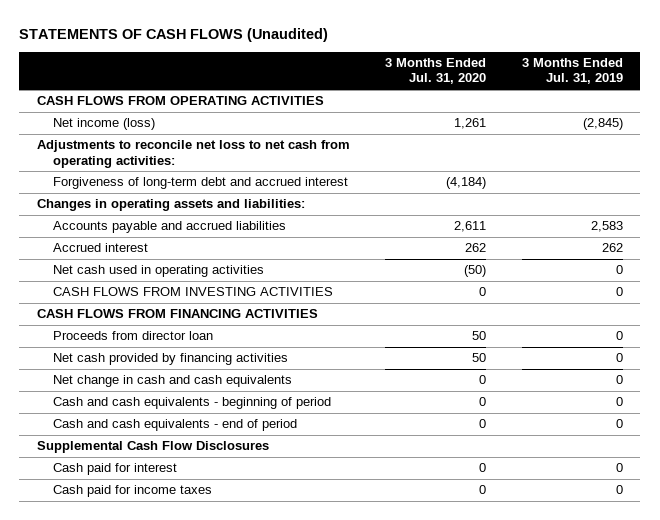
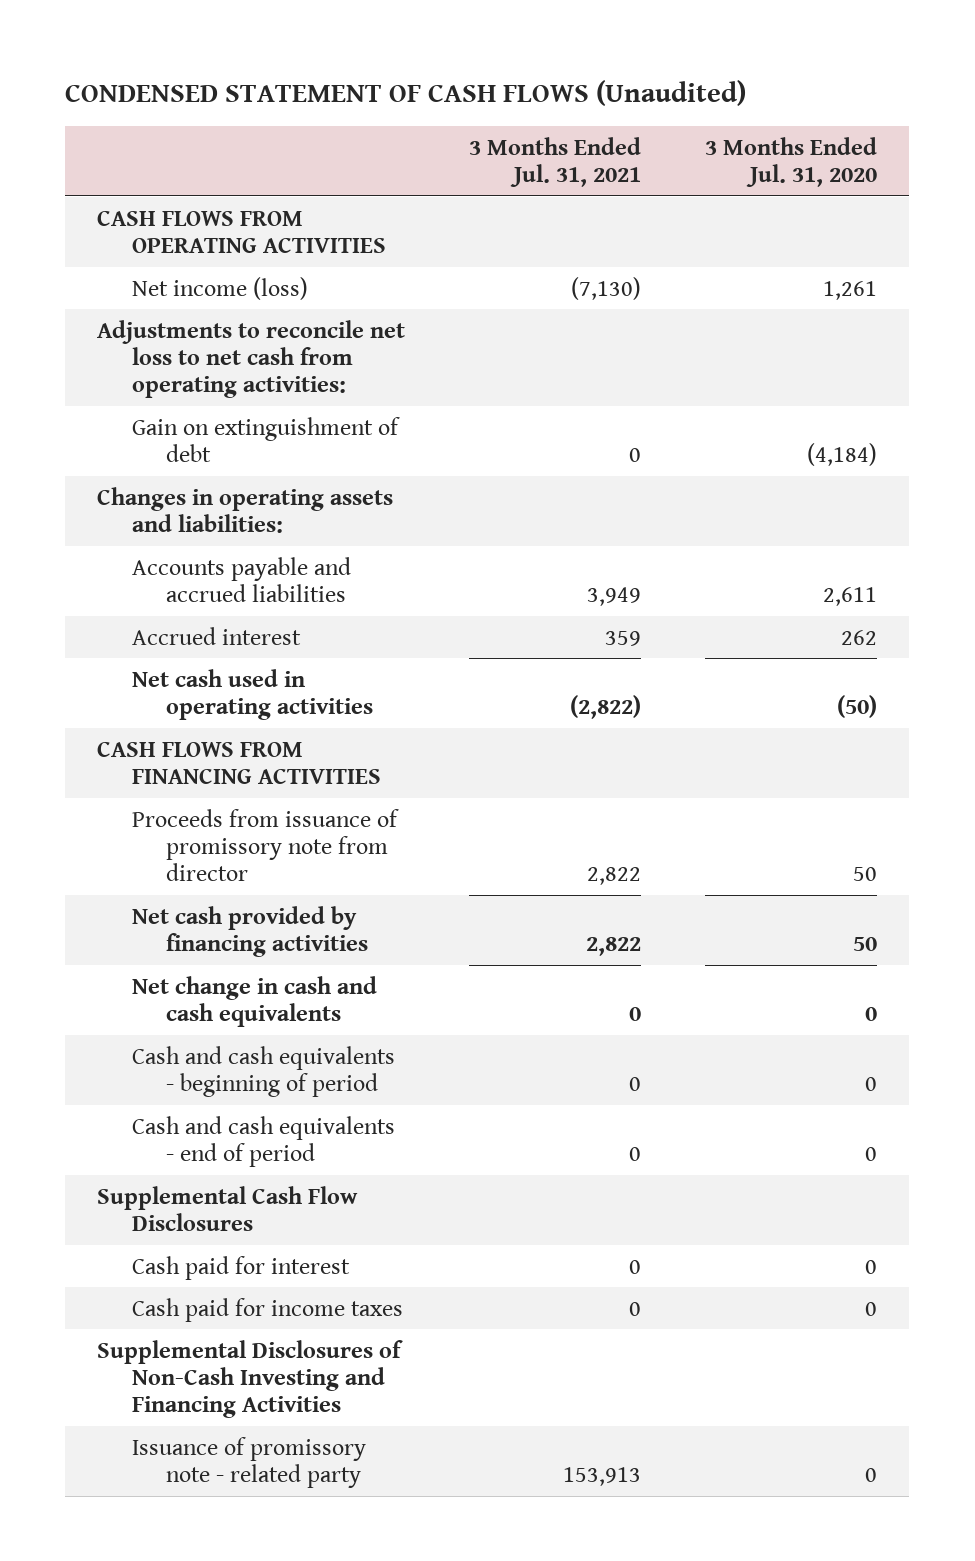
- STATEMENTS OF CASH FLOWS (Unaudited)
+ CONDENSED STATEMENT OF CASH FLOWS (Unaudited)
- | 3 Months Ended Jul. 31, 2020 | 3 Months Ended Jul. 31, 2019
+ | 3 Months Ended Jul. 31, 2021 | 3 Months Ended Jul. 31, 2020
- Forgiveness of long-term debt and accrued interest | (4,184) |
+ Gain on extinguishment of debt | 0 | (4,184)
- CASH FLOWS FROM INVESTING ACTIVITIES | 0 | 0
- Proceeds from director loan | 50 | 0
+ Proceeds from issuance of promissory note from director | 2,822 | 50
+ Supplemental Disclosures of Non-Cash Investing and Financing Activities
+ Issuance of promissory note - related party | 153,913 | 0

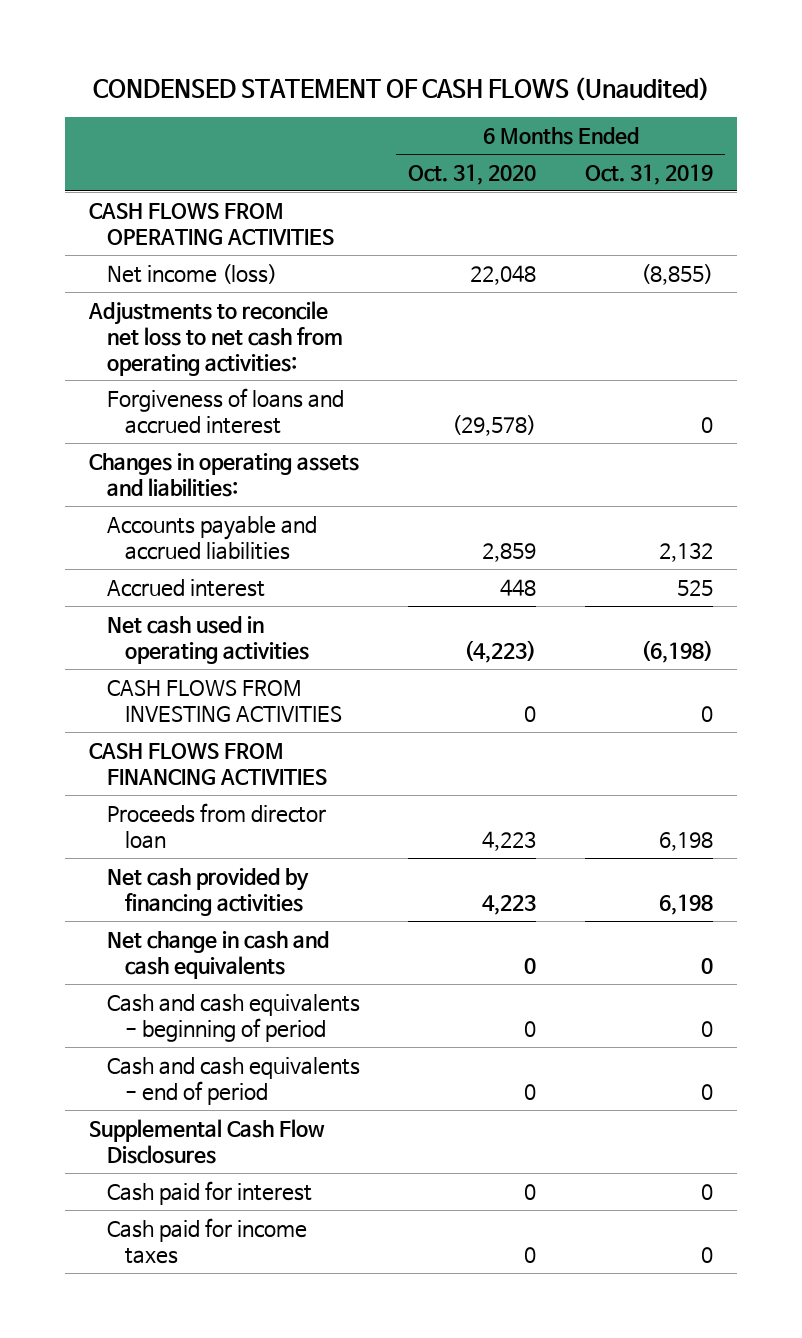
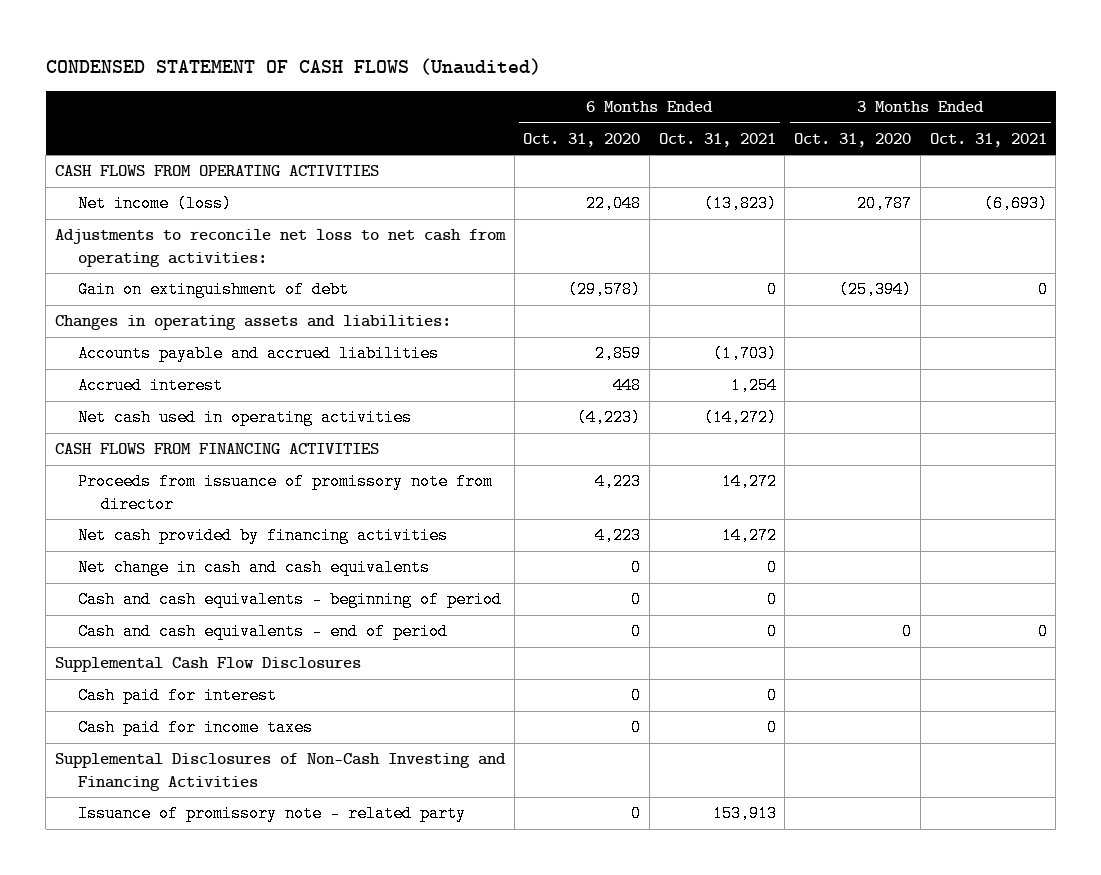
- | 6 Months Ended Oct. 31, 2020 | 6 Months Ended Oct. 31, 2019
+ | 6 Months Ended Oct. 31, 2020 | 6 Months Ended Oct. 31, 2021 | 3 Months Ended Oct. 31, 2020 | 3 Months Ended Oct. 31, 2021
- Forgiveness of loans and accrued interest | (29,578) | 0
+ Gain on extinguishment of debt | (29,578) | 0 | (25,394) | 0
- CASH FLOWS FROM INVESTING ACTIVITIES | 0 | 0
- Proceeds from director loan | 4,223 | 6,198
+ Proceeds from issuance of promissory note from director | 4,223 | 14,272 | |
+ Supplemental Disclosures of Non-Cash Investing and Financing Activities
+ Issuance of promissory note - related party | 0 | 153,913 | |

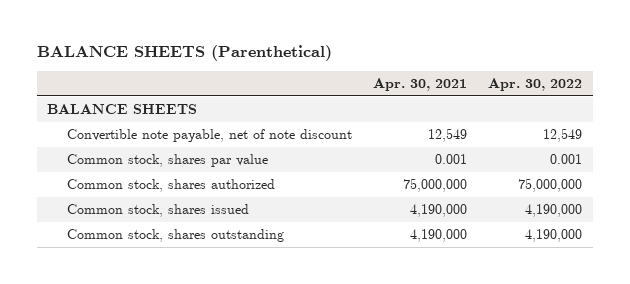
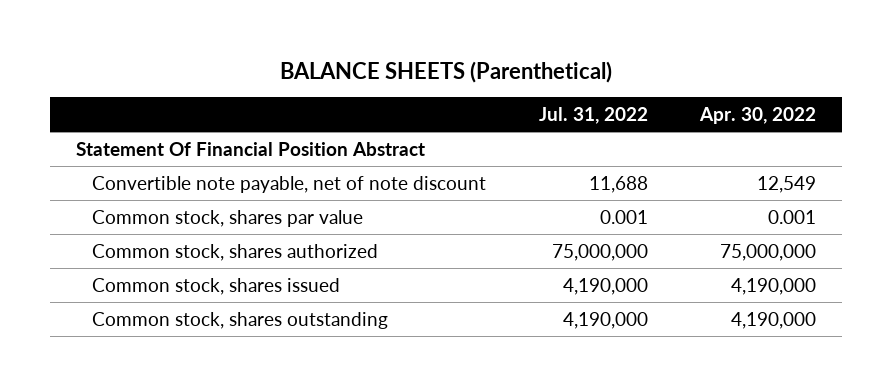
- | Apr. 30, 2021 | Apr. 30, 2022
+ | Jul. 31, 2022 | Apr. 30, 2022
- BALANCE SHEETS
+ Statement Of Financial Position Abstract

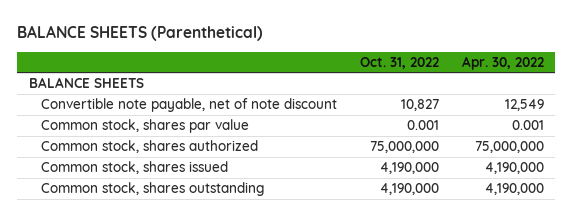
- | Jul. 31, 2022 | Apr. 30, 2022
+ | Oct. 31, 2022 | Apr. 30, 2022
- Statement Of Financial Position Abstract
+ BALANCE SHEETS

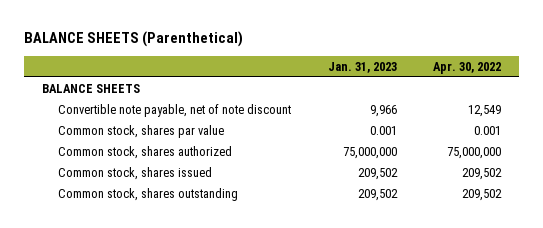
- | Oct. 31, 2022 | Apr. 30, 2022
+ | Jan. 31, 2023 | Apr. 30, 2022
- Common stock, shares issued | 4,190,000 | 4,190,000
- Common stock, shares outstanding | 4,190,000 | 4,190,000
+ Common stock, shares issued | 209,502 | 209,502
+ Common stock, shares outstanding | 209,502 | 209,502

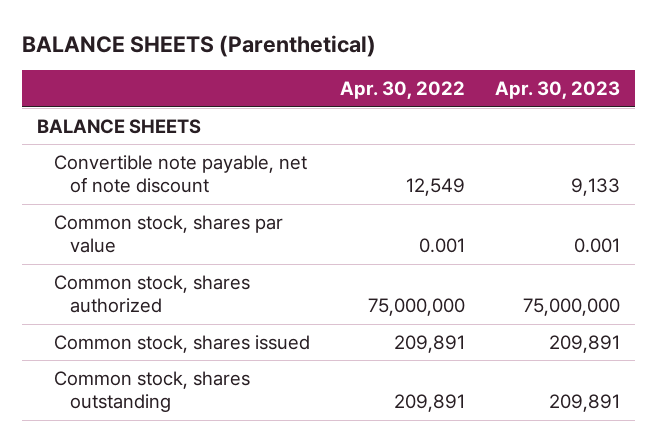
- | Jan. 31, 2023 | Apr. 30, 2022
+ | Apr. 30, 2022 | Apr. 30, 2023
- Common stock, shares issued | 209,502 | 209,502
- Common stock, shares outstanding | 209,502 | 209,502
+ Common stock, shares issued | 209,891 | 209,891
+ Common stock, shares outstanding | 209,891 | 209,891

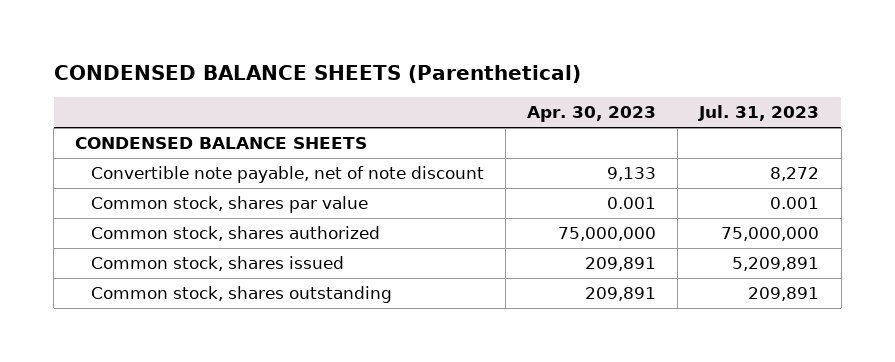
- BALANCE SHEETS (Parenthetical)
+ CONDENSED BALANCE SHEETS (Parenthetical)
- | Apr. 30, 2022 | Apr. 30, 2023
+ | Apr. 30, 2023 | Jul. 31, 2023
- BALANCE SHEETS
+ CONDENSED BALANCE SHEETS

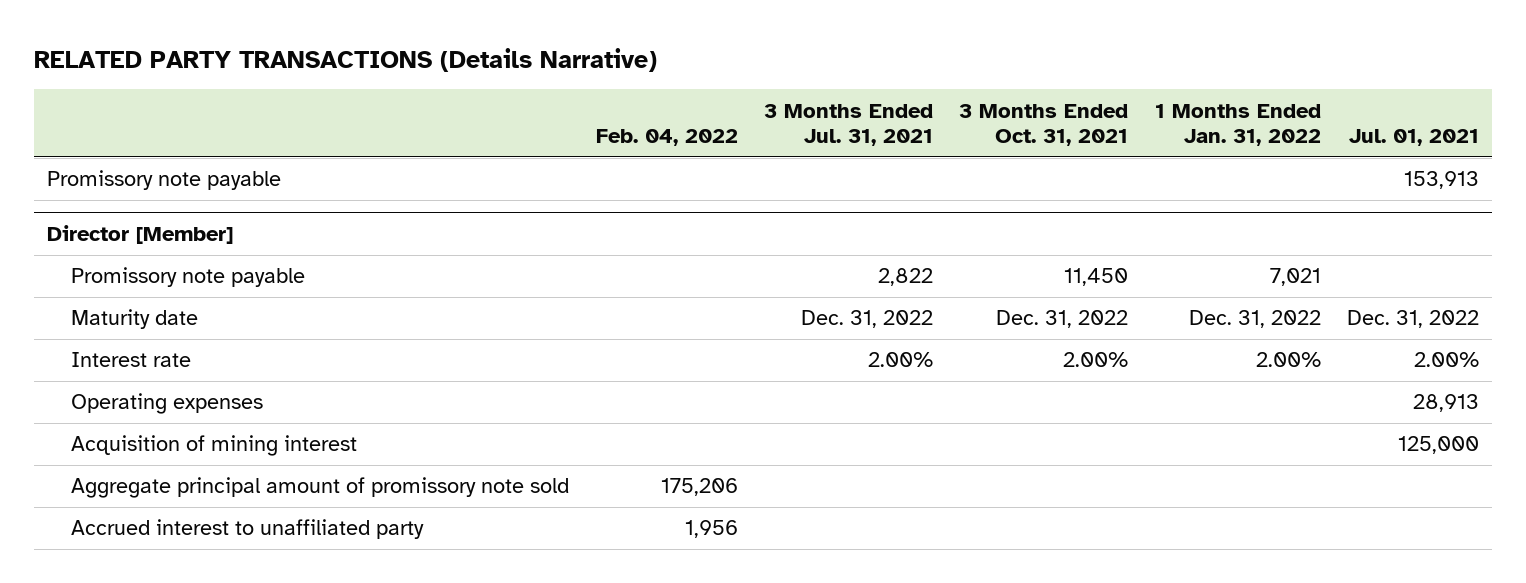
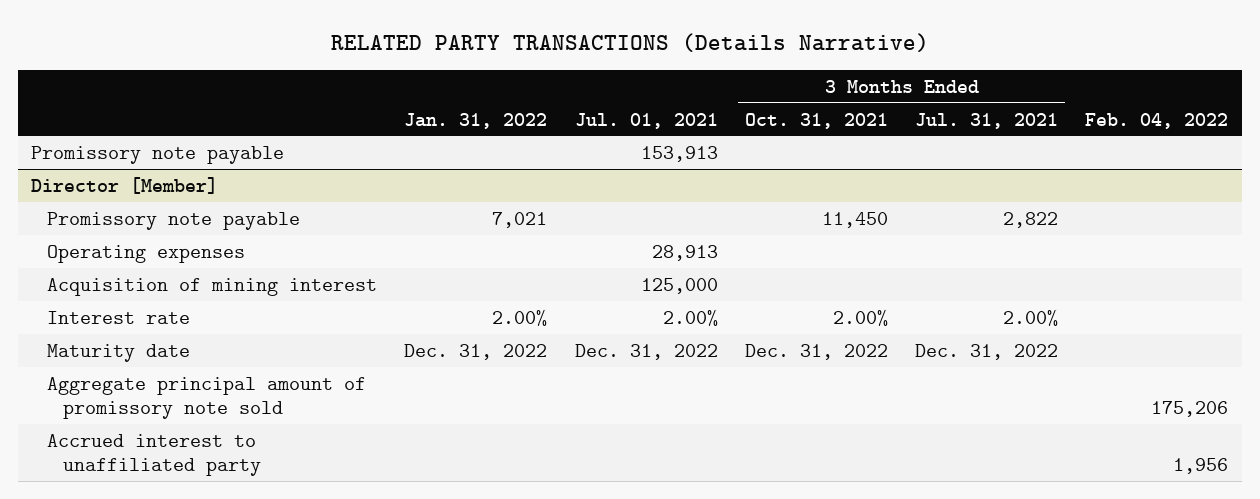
- | Feb. 04, 2022 | 3 Months Ended Jul. 31, 2021 | 3 Months Ended Oct. 31, 2021 | 1 Months Ended Jan. 31, 2022 | Jul. 01, 2021
+ | Jan. 31, 2022 | Jul. 01, 2021 | 3 Months Ended Oct. 31, 2021 | 3 Months Ended Jul. 31, 2021 | Feb. 04, 2022
@ Director [Member]
moved down: Interest rate | 2.00% | 2.00% | 2.00% | 2.00% |
moved down: Maturity date | Dec. 31, 2022 | Dec. 31, 2022 | Dec. 31, 2022 | Dec. 31, 2022 |

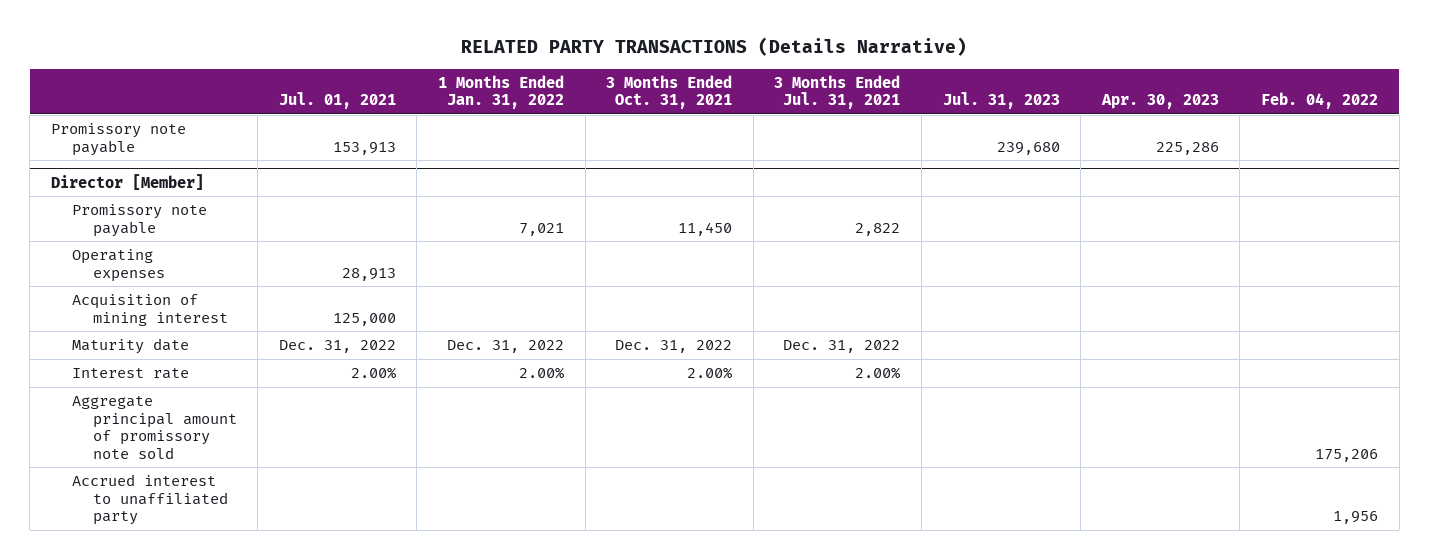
- | Jan. 31, 2022 | Jul. 01, 2021 | 3 Months Ended Oct. 31, 2021 | 3 Months Ended Jul. 31, 2021 | Feb. 04, 2022
+ | Jul. 01, 2021 | 1 Months Ended Jan. 31, 2022 | 3 Months Ended Oct. 31, 2021 | 3 Months Ended Jul. 31, 2021 | Jul. 31, 2023 | Apr. 30, 2023 | Feb. 04, 2022
@ Director [Member]
moved down: Interest rate | 2.00% | 2.00% | 2.00% | 2.00% | | |

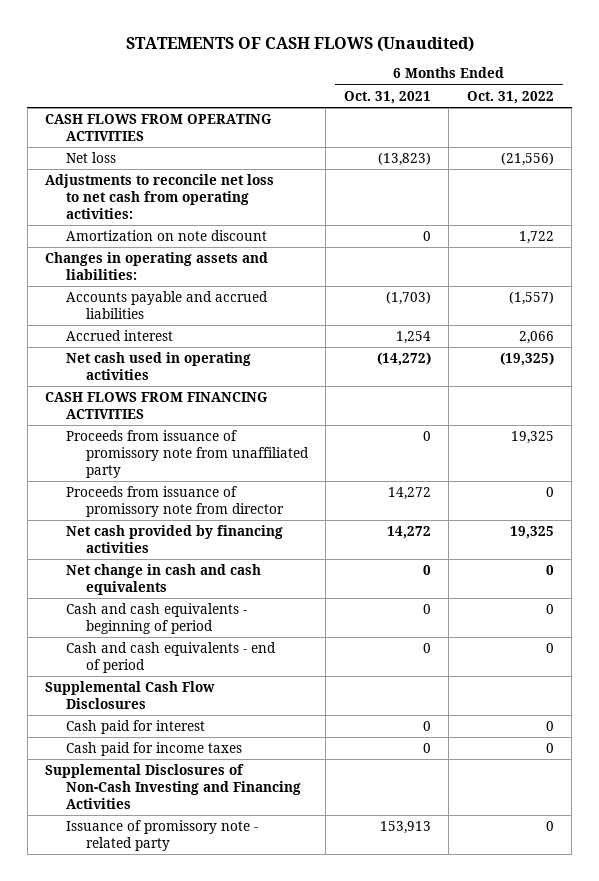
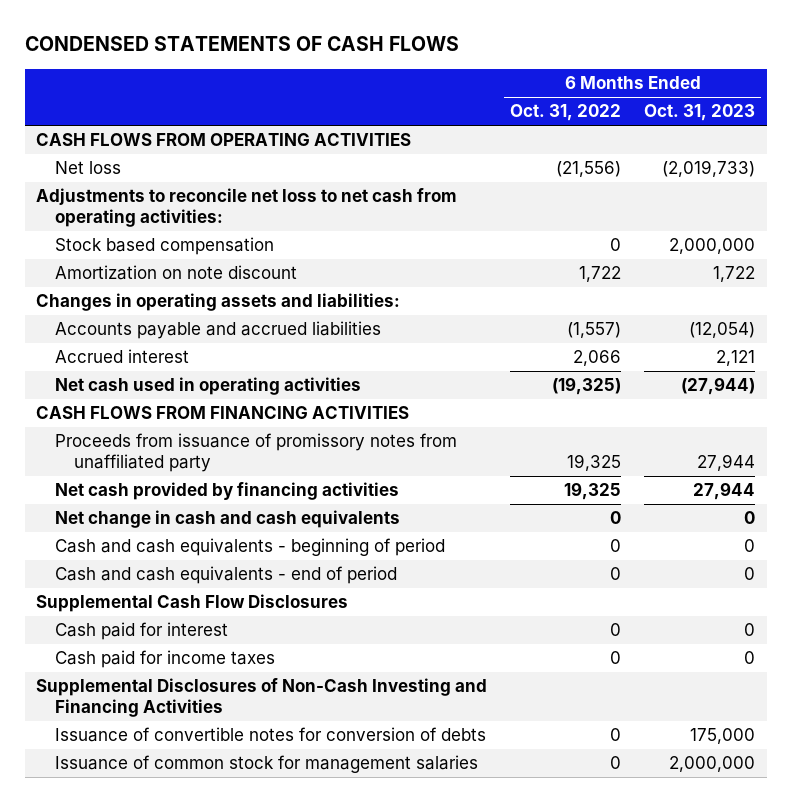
- STATEMENTS OF CASH FLOWS (Unaudited)
+ CONDENSED STATEMENTS OF CASH FLOWS
- | 6 Months Ended Oct. 31, 2021 | 6 Months Ended Oct. 31, 2022
+ | 6 Months Ended Oct. 31, 2022 | 6 Months Ended Oct. 31, 2023
+ Stock based compensation | 0 | 2,000,000
- Proceeds from issuance of promissory note from unaffiliated party | 0 | 19,325
- Proceeds from issuance of promissory note from director | 14,272 | 0
+ Proceeds from issuance of promissory notes from unaffiliated party | 19,325 | 27,944
- Issuance of promissory note - related party | 153,913 | 0
+ Issuance of convertible notes for conversion of debts | 0 | 175,000
+ Issuance of common stock for management salaries | 0 | 2,000,000

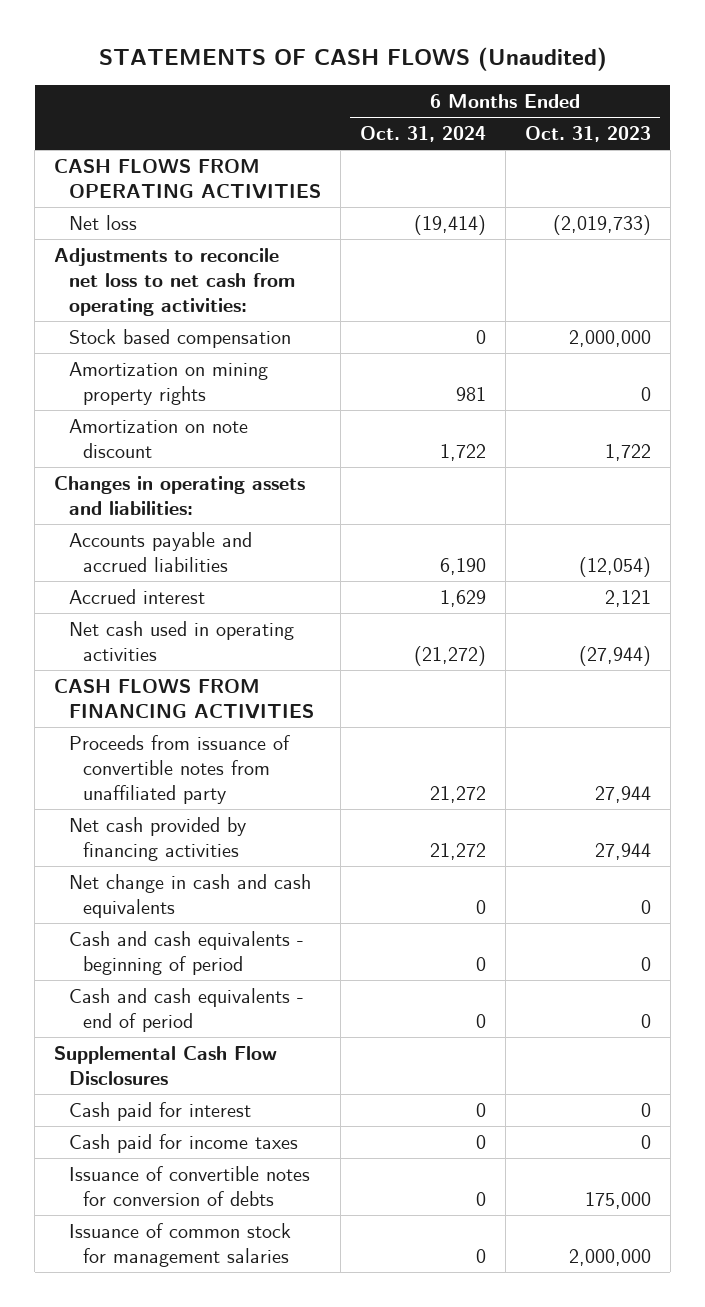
- CONDENSED STATEMENTS OF CASH FLOWS
+ STATEMENTS OF CASH FLOWS (Unaudited)
- | 6 Months Ended Oct. 31, 2022 | 6 Months Ended Oct. 31, 2023
+ | 6 Months Ended Oct. 31, 2024 | 6 Months Ended Oct. 31, 2023
+ Amortization on mining property rights | 981 | 0
- Proceeds from issuance of promissory notes from unaffiliated party | 19,325 | 27,944
+ Proceeds from issuance of convertible notes from unaffiliated party | 21,272 | 27,944
- Supplemental Disclosures of Non-Cash Investing and Financing Activities

